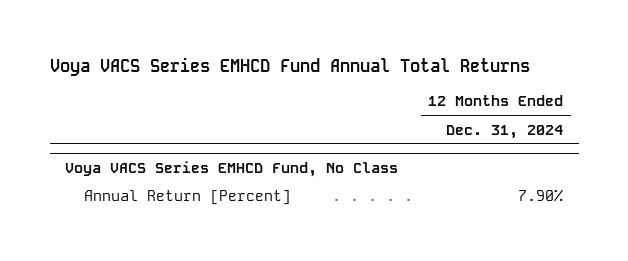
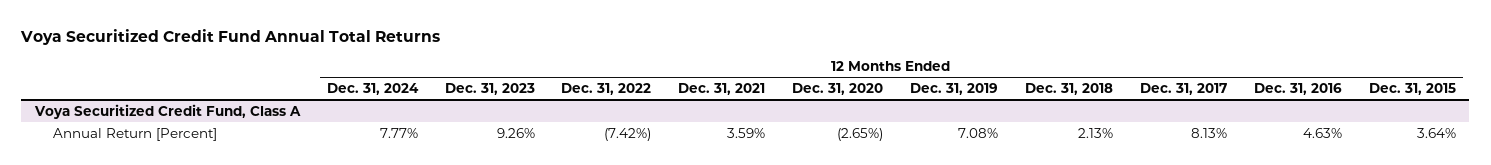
- Voya VACS Series EMHCD Fund Annual Total Returns
+ Voya Securitized Credit Fund Annual Total Returns
- | 12 Months Ended Dec. 31, 2024
+ | 12 Months Ended Dec. 31, 2024 | 12 Months Ended Dec. 31, 2023 | 12 Months Ended Dec. 31, 2022 | 12 Months Ended Dec. 31, 2021 | 12 Months Ended Dec. 31, 2020 | 12 Months Ended Dec. 31, 2019 | 12 Months Ended Dec. 31, 2018 | 12 Months Ended Dec. 31, 2017 | 12 Months Ended Dec. 31, 2016 | 12 Months Ended Dec. 31, 2015
- Voya VACS Series EMHCD Fund, No Class
- Annual Return [Percent] | 7.90%
+ Voya Securitized Credit Fund, Class A
+ Annual Return [Percent] | 7.77% | 9.26% | (7.42%) | 3.59% | (2.65%) | 7.08% | 2.13% | 8.13% | 4.63% | 3.64%

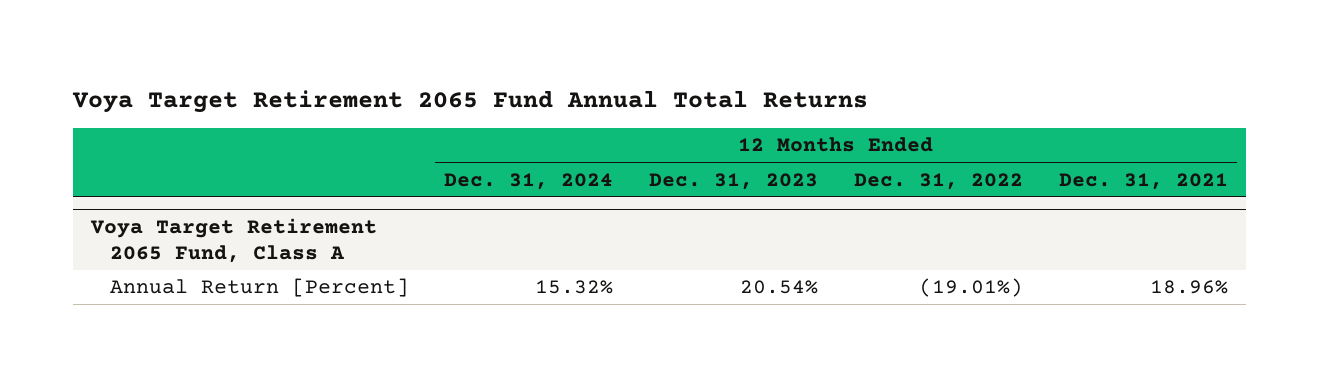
- Voya Securitized Credit Fund Annual Total Returns
+ Voya Target Retirement 2065 Fund Annual Total Returns
- | 12 Months Ended Dec. 31, 2024 | 12 Months Ended Dec. 31, 2023 | 12 Months Ended Dec. 31, 2022 | 12 Months Ended Dec. 31, 2021 | 12 Months Ended Dec. 31, 2020 | 12 Months Ended Dec. 31, 2019 | 12 Months Ended Dec. 31, 2018 | 12 Months Ended Dec. 31, 2017 | 12 Months Ended Dec. 31, 2016 | 12 Months Ended Dec. 31, 2015
+ | 12 Months Ended Dec. 31, 2024 | 12 Months Ended Dec. 31, 2023 | 12 Months Ended Dec. 31, 2022 | 12 Months Ended Dec. 31, 2021
- Voya Securitized Credit Fund, Class A
- Annual Return [Percent] | 7.77% | 9.26% | (7.42%) | 3.59% | (2.65%) | 7.08% | 2.13% | 8.13% | 4.63% | 3.64%
+ Voya Target Retirement 2065 Fund, Class A
+ Annual Return [Percent] | 15.32% | 20.54% | (19.01%) | 18.96%

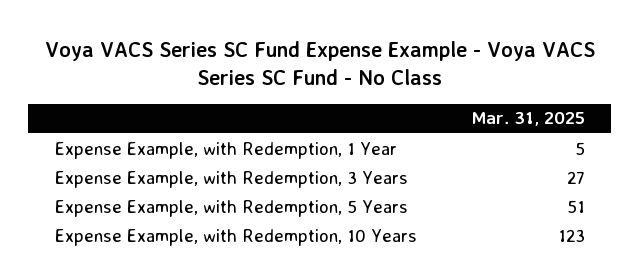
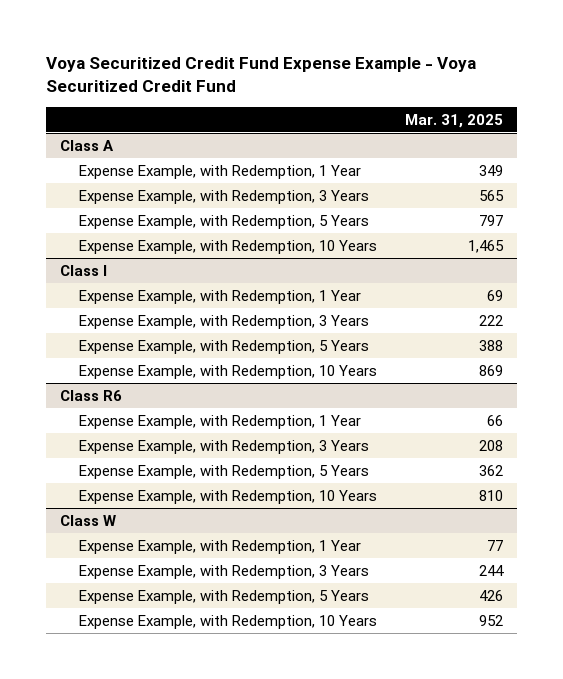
- Voya VACS Series SC Fund Expense Example - Voya VACS Series SC Fund - No Class
+ Voya Securitized Credit Fund Expense Example - Voya Securitized Credit Fund
- Expense Example, with Redemption, 1 Year | 5
- Expense Example, with Redemption, 3 Years | 27
- Expense Example, with Redemption, 5 Years | 51
- Expense Example, with Redemption, 10 Years | 123
+ Class A
+ Expense Example, with Redemption, 1 Year | 349
+ Expense Example, with Redemption, 3 Years | 565
+ Expense Example, with Redemption, 5 Years | 797
+ Expense Example, with Redemption, 10 Years | 1,465
+ Class I
+ Expense Example, with Redemption, 1 Year | 69
+ Expense Example, with Redemption, 3 Years | 222
+ Expense Example, with Redemption, 5 Years | 388
+ Expense Example, with Redemption, 10 Years | 869
+ Class R6
+ Expense Example, with Redemption, 1 Year | 66
+ Expense Example, with Redemption, 3 Years | 208
+ Expense Example, with Redemption, 5 Years | 362
+ Expense Example, with Redemption, 10 Years | 810
+ Class W
+ Expense Example, with Redemption, 1 Year | 77
+ Expense Example, with Redemption, 3 Years | 244
+ Expense Example, with Redemption, 5 Years | 426
+ Expense Example, with Redemption, 10 Years | 952

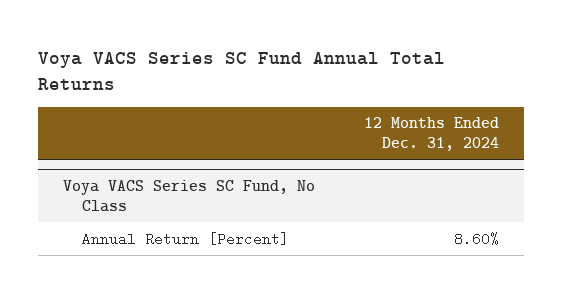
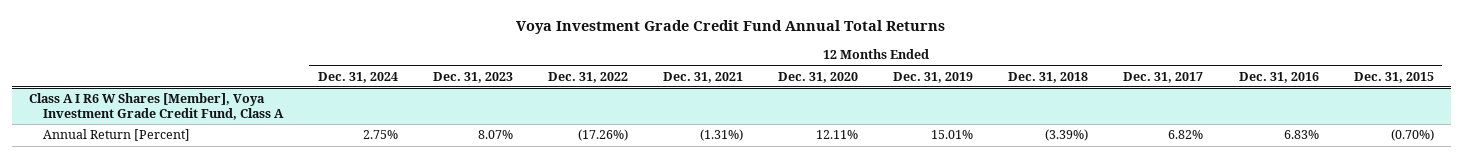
- Voya VACS Series SC Fund Annual Total Returns
+ Voya Investment Grade Credit Fund Annual Total Returns
- | 12 Months Ended Dec. 31, 2024
+ | 12 Months Ended Dec. 31, 2024 | 12 Months Ended Dec. 31, 2023 | 12 Months Ended Dec. 31, 2022 | 12 Months Ended Dec. 31, 2021 | 12 Months Ended Dec. 31, 2020 | 12 Months Ended Dec. 31, 2019 | 12 Months Ended Dec. 31, 2018 | 12 Months Ended Dec. 31, 2017 | 12 Months Ended Dec. 31, 2016 | 12 Months Ended Dec. 31, 2015
- Voya VACS Series SC Fund, No Class
- Annual Return [Percent] | 8.60%
+ Class A I R6 W Shares [Member], Voya Investment Grade Credit Fund, Class A
+ Annual Return [Percent] | 2.75% | 8.07% | (17.26%) | (1.31%) | 12.11% | 15.01% | (3.39%) | 6.82% | 6.83% | (0.70%)

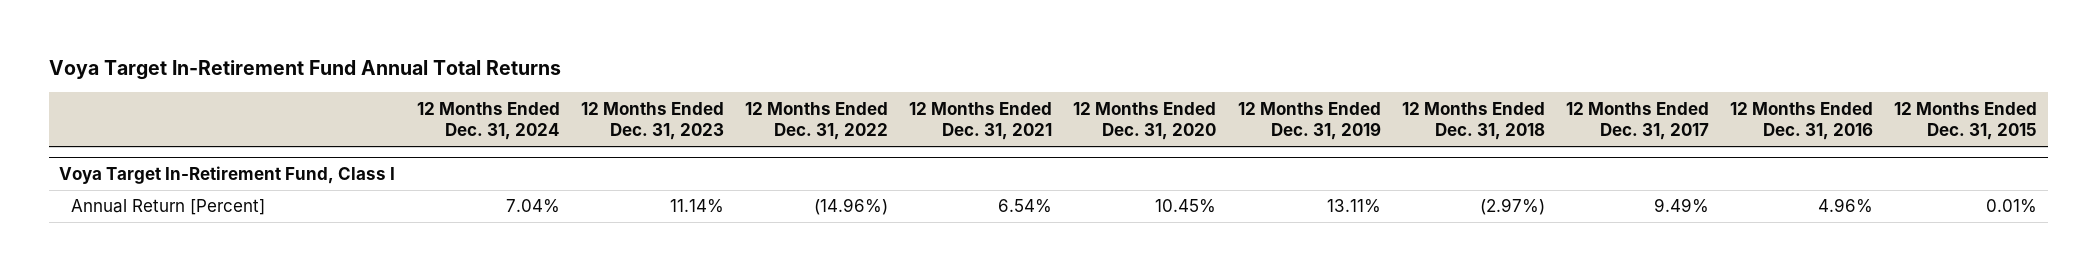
- Voya Investment Grade Credit Fund Annual Total Returns
+ Voya Target In-Retirement Fund Annual Total Returns
- Class A I R6 W Shares [Member], Voya Investment Grade Credit Fund, Class A
- Annual Return [Percent] | 2.75% | 8.07% | (17.26%) | (1.31%) | 12.11% | 15.01% | (3.39%) | 6.82% | 6.83% | (0.70%)
+ Voya Target In-Retirement Fund, Class I
+ Annual Return [Percent] | 7.04% | 11.14% | (14.96%) | 6.54% | 10.45% | 13.11% | (2.97%) | 9.49% | 4.96% | 0.01%

